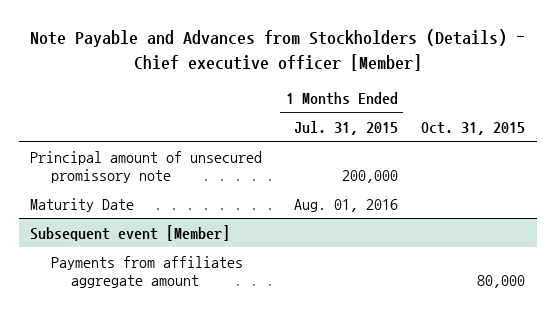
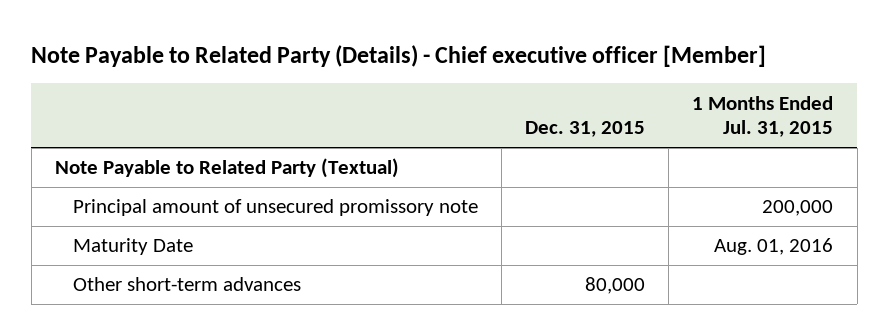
- Note Payable and Advances from Stockholders (Details) - Chief executive officer [Member]
+ Note Payable to Related Party (Details) - Chief executive officer [Member]
- | 1 Months Ended Jul. 31, 2015 | Oct. 31, 2015
+ | Dec. 31, 2015 | 1 Months Ended Jul. 31, 2015
+ Note Payable to Related Party (Textual)
- Subsequent event [Member]
- Payments from affiliates aggregate amount | | 80,000
+ Other short-term advances | 80,000 |

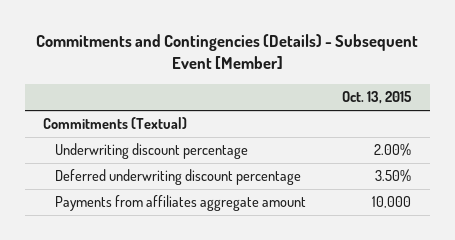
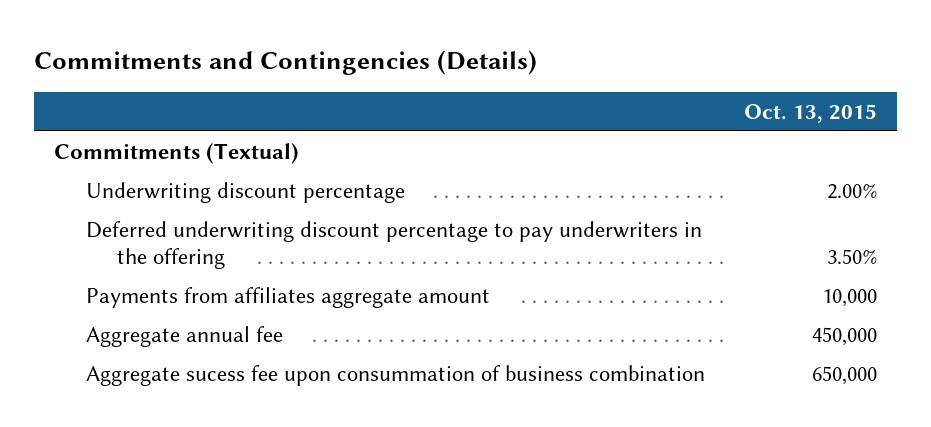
- Commitments and Contingencies (Details) - Subsequent Event [Member]
+ Commitments and Contingencies (Details)
- Deferred underwriting discount percentage | 3.50%
+ Deferred underwriting discount percentage to pay underwriters in the offering | 3.50%
+ Aggregate annual fee | 450,000
+ Aggregate sucess fee upon consummation of business combination | 650,000

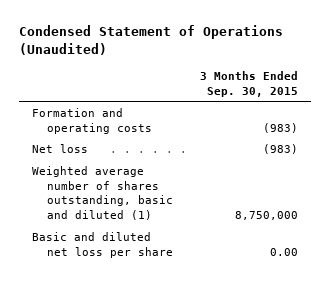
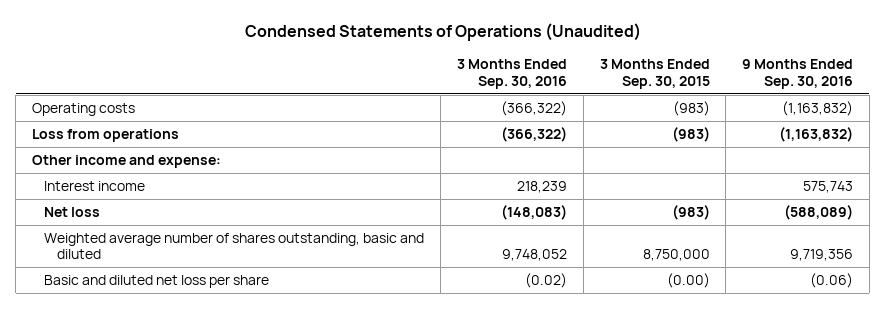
- Condensed Statement of Operations (Unaudited)
+ Condensed Statements of Operations (Unaudited)
- | 3 Months Ended Sep. 30, 2015
+ | 3 Months Ended Sep. 30, 2016 | 3 Months Ended Sep. 30, 2015 | 9 Months Ended Sep. 30, 2016
- Formation and operating costs | (983)
+ Operating costs | (366,322) | (983) | (1,163,832)
+ Loss from operations | (366,322) | (983) | (1,163,832)
+ Other income and expense:
+ Interest income | 218,239 | | 575,743
- Weighted average number of shares outstanding, basic and diluted (1) | 8,750,000
- Basic and diluted net loss per share | 0.00
+ Weighted average number of shares outstanding, basic and diluted | 9,748,052 | 8,750,000 | 9,719,356
+ Basic and diluted net loss per share | (0.02) | (0.00) | (0.06)

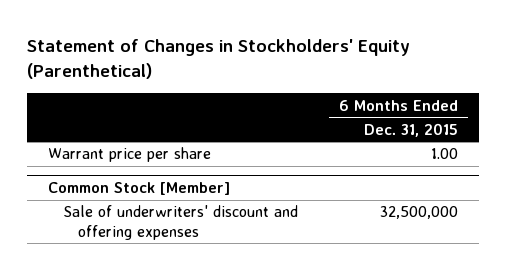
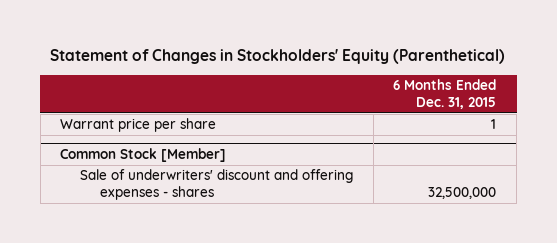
- Warrant price per share | 1.00
+ Warrant price per share | 1
@ Common Stock [Member]
- Sale of underwriters' discount and offering expenses | 32,500,000
+ Sale of underwriters' discount and offering expenses - shares | 32,500,000

